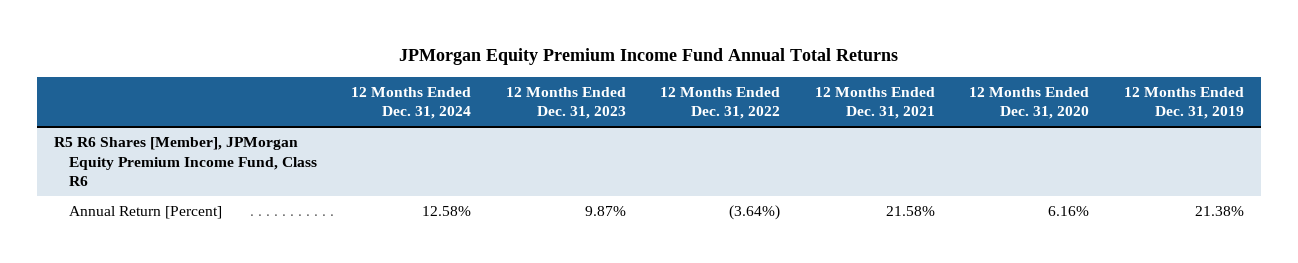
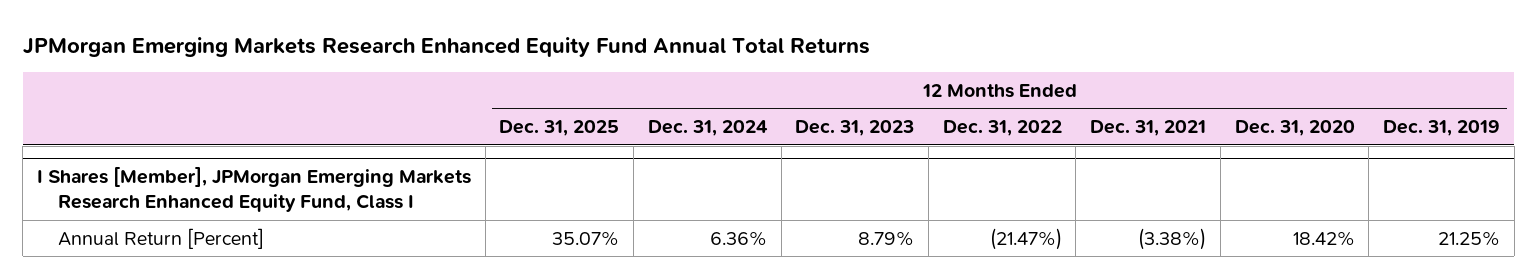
- JPMorgan Equity Premium Income Fund Annual Total Returns
+ JPMorgan Emerging Markets Research Enhanced Equity Fund Annual Total Returns
- | 12 Months Ended Dec. 31, 2024 | 12 Months Ended Dec. 31, 2023 | 12 Months Ended Dec. 31, 2022 | 12 Months Ended Dec. 31, 2021 | 12 Months Ended Dec. 31, 2020 | 12 Months Ended Dec. 31, 2019
+ | 12 Months Ended Dec. 31, 2025 | 12 Months Ended Dec. 31, 2024 | 12 Months Ended Dec. 31, 2023 | 12 Months Ended Dec. 31, 2022 | 12 Months Ended Dec. 31, 2021 | 12 Months Ended Dec. 31, 2020 | 12 Months Ended Dec. 31, 2019
- R5 R6 Shares [Member], JPMorgan Equity Premium Income Fund, Class R6
- Annual Return [Percent] | 12.58% | 9.87% | (3.64%) | 21.58% | 6.16% | 21.38%
+ I Shares [Member], JPMorgan Emerging Markets Research Enhanced Equity Fund, Class I
+ Annual Return [Percent] | 35.07% | 6.36% | 8.79% | (21.47%) | (3.38%) | 18.42% | 21.25%

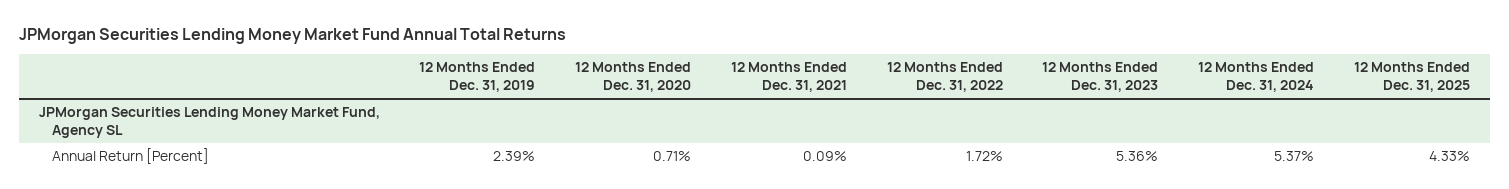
- JPMorgan Emerging Markets Research Enhanced Equity Fund Annual Total Returns
+ JPMorgan Securities Lending Money Market Fund Annual Total Returns
- | 12 Months Ended Dec. 31, 2025 | 12 Months Ended Dec. 31, 2024 | 12 Months Ended Dec. 31, 2023 | 12 Months Ended Dec. 31, 2022 | 12 Months Ended Dec. 31, 2021 | 12 Months Ended Dec. 31, 2020 | 12 Months Ended Dec. 31, 2019
+ | 12 Months Ended Dec. 31, 2019 | 12 Months Ended Dec. 31, 2020 | 12 Months Ended Dec. 31, 2021 | 12 Months Ended Dec. 31, 2022 | 12 Months Ended Dec. 31, 2023 | 12 Months Ended Dec. 31, 2024 | 12 Months Ended Dec. 31, 2025
- I Shares [Member], JPMorgan Emerging Markets Research Enhanced Equity Fund, Class I
- Annual Return [Percent] | 35.07% | 6.36% | 8.79% | (21.47%) | (3.38%) | 18.42% | 21.25%
+ JPMorgan Securities Lending Money Market Fund, Agency SL
+ Annual Return [Percent] | 2.39% | 0.71% | 0.09% | 1.72% | 5.36% | 5.37% | 4.33%

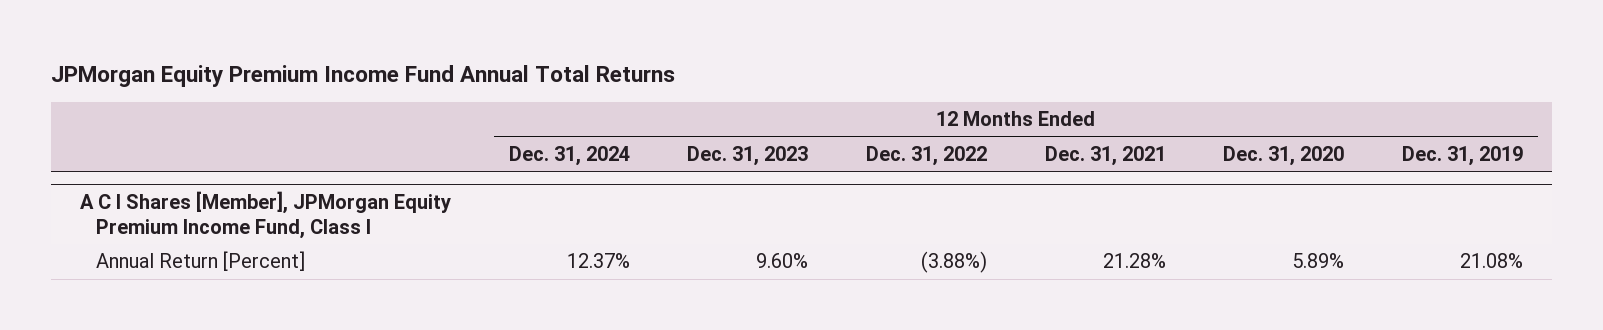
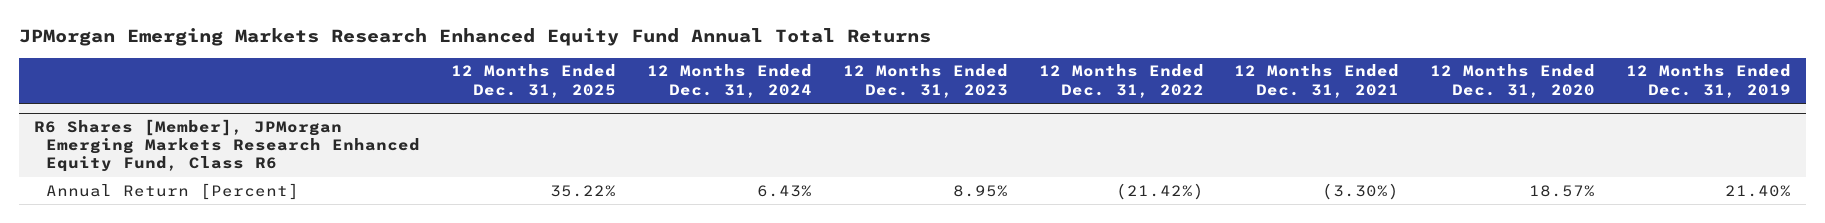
- JPMorgan Equity Premium Income Fund Annual Total Returns
+ JPMorgan Emerging Markets Research Enhanced Equity Fund Annual Total Returns
- | 12 Months Ended Dec. 31, 2024 | 12 Months Ended Dec. 31, 2023 | 12 Months Ended Dec. 31, 2022 | 12 Months Ended Dec. 31, 2021 | 12 Months Ended Dec. 31, 2020 | 12 Months Ended Dec. 31, 2019
+ | 12 Months Ended Dec. 31, 2025 | 12 Months Ended Dec. 31, 2024 | 12 Months Ended Dec. 31, 2023 | 12 Months Ended Dec. 31, 2022 | 12 Months Ended Dec. 31, 2021 | 12 Months Ended Dec. 31, 2020 | 12 Months Ended Dec. 31, 2019
- A C I Shares [Member], JPMorgan Equity Premium Income Fund, Class I
- Annual Return [Percent] | 12.37% | 9.60% | (3.88%) | 21.28% | 5.89% | 21.08%
+ R6 Shares [Member], JPMorgan Emerging Markets Research Enhanced Equity Fund, Class R6
+ Annual Return [Percent] | 35.22% | 6.43% | 8.95% | (21.42%) | (3.30%) | 18.57% | 21.40%

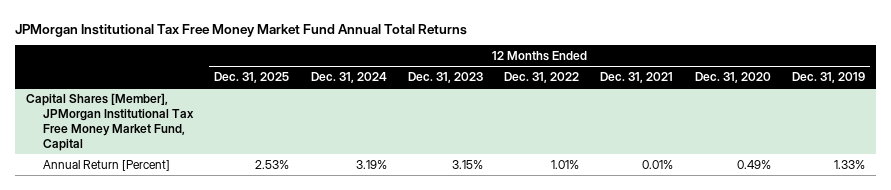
- JPMorgan Emerging Markets Research Enhanced Equity Fund Annual Total Returns
+ JPMorgan Institutional Tax Free Money Market Fund Annual Total Returns
- R6 Shares [Member], JPMorgan Emerging Markets Research Enhanced Equity Fund, Class R6
- Annual Return [Percent] | 35.22% | 6.43% | 8.95% | (21.42%) | (3.30%) | 18.57% | 21.40%
+ Capital Shares [Member], JPMorgan Institutional Tax Free Money Market Fund, Capital
+ Annual Return [Percent] | 2.53% | 3.19% | 3.15% | 1.01% | 0.01% | 0.49% | 1.33%

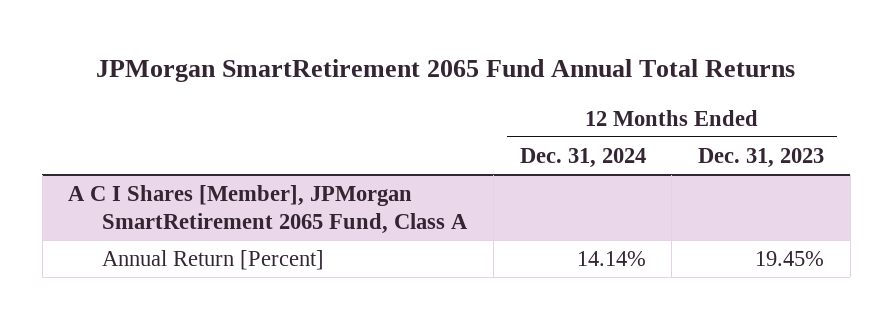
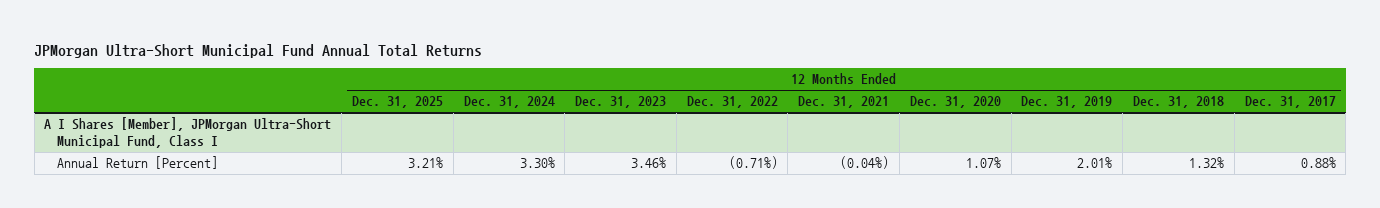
- JPMorgan SmartRetirement 2065 Fund Annual Total Returns
+ JPMorgan Ultra-Short Municipal Fund Annual Total Returns
- | 12 Months Ended Dec. 31, 2024 | 12 Months Ended Dec. 31, 2023
+ | 12 Months Ended Dec. 31, 2025 | 12 Months Ended Dec. 31, 2024 | 12 Months Ended Dec. 31, 2023 | 12 Months Ended Dec. 31, 2022 | 12 Months Ended Dec. 31, 2021 | 12 Months Ended Dec. 31, 2020 | 12 Months Ended Dec. 31, 2019 | 12 Months Ended Dec. 31, 2018 | 12 Months Ended Dec. 31, 2017
- A C I Shares [Member], JPMorgan SmartRetirement 2065 Fund, Class A
- Annual Return [Percent] | 14.14% | 19.45%
+ A I Shares [Member], JPMorgan Ultra-Short Municipal Fund, Class I
+ Annual Return [Percent] | 3.21% | 3.30% | 3.46% | (0.71%) | (0.04%) | 1.07% | 2.01% | 1.32% | 0.88%

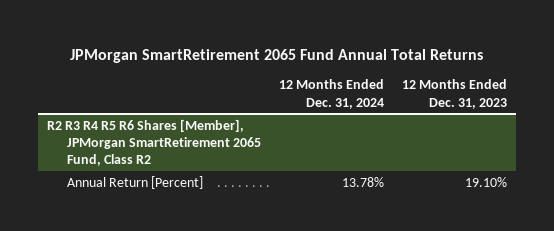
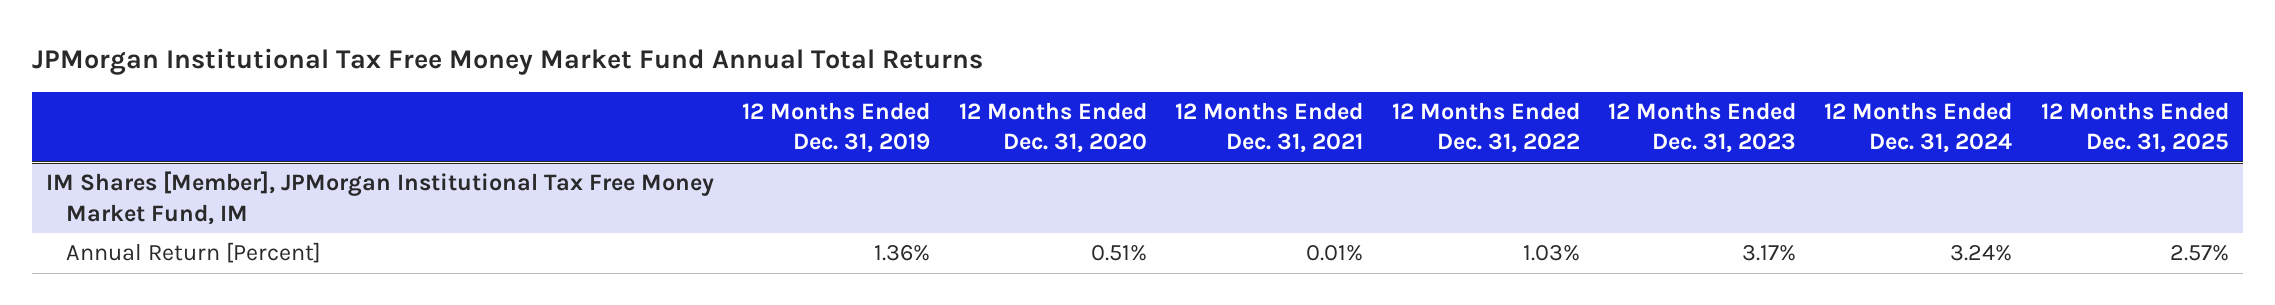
- JPMorgan SmartRetirement 2065 Fund Annual Total Returns
+ JPMorgan Institutional Tax Free Money Market Fund Annual Total Returns
- | 12 Months Ended Dec. 31, 2024 | 12 Months Ended Dec. 31, 2023
+ | 12 Months Ended Dec. 31, 2019 | 12 Months Ended Dec. 31, 2020 | 12 Months Ended Dec. 31, 2021 | 12 Months Ended Dec. 31, 2022 | 12 Months Ended Dec. 31, 2023 | 12 Months Ended Dec. 31, 2024 | 12 Months Ended Dec. 31, 2025
- R2 R3 R4 R5 R6 Shares [Member], JPMorgan SmartRetirement 2065 Fund, Class R2
- Annual Return [Percent] | 13.78% | 19.10%
+ IM Shares [Member], JPMorgan Institutional Tax Free Money Market Fund, IM
+ Annual Return [Percent] | 1.36% | 0.51% | 0.01% | 1.03% | 3.17% | 3.24% | 2.57%

